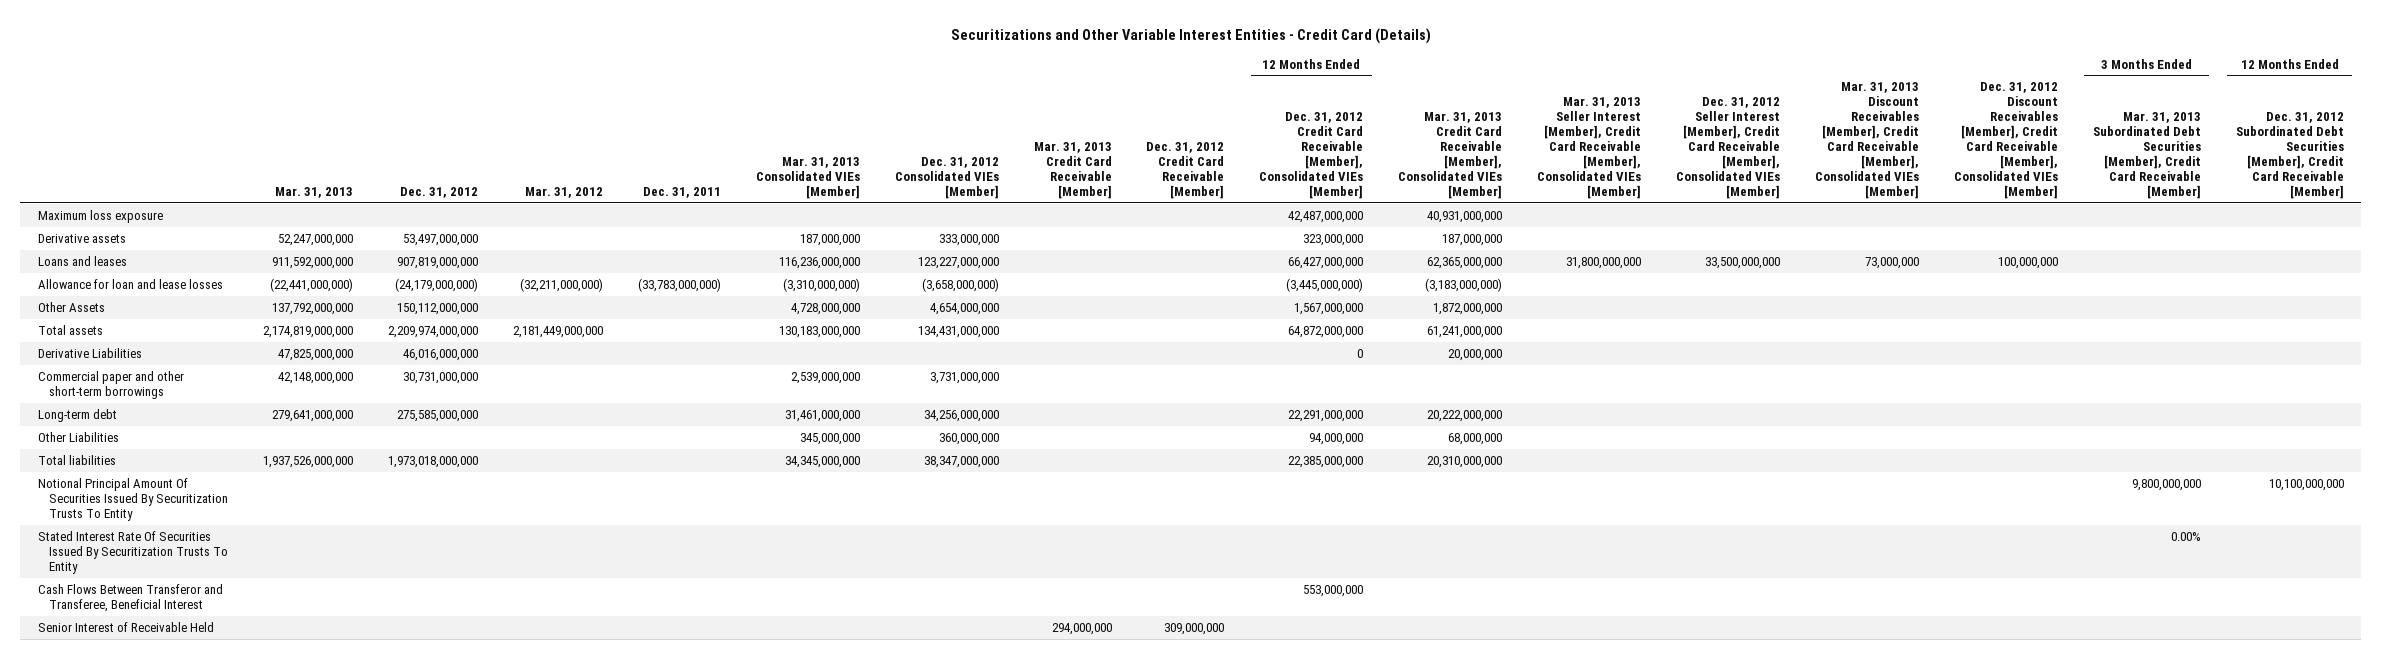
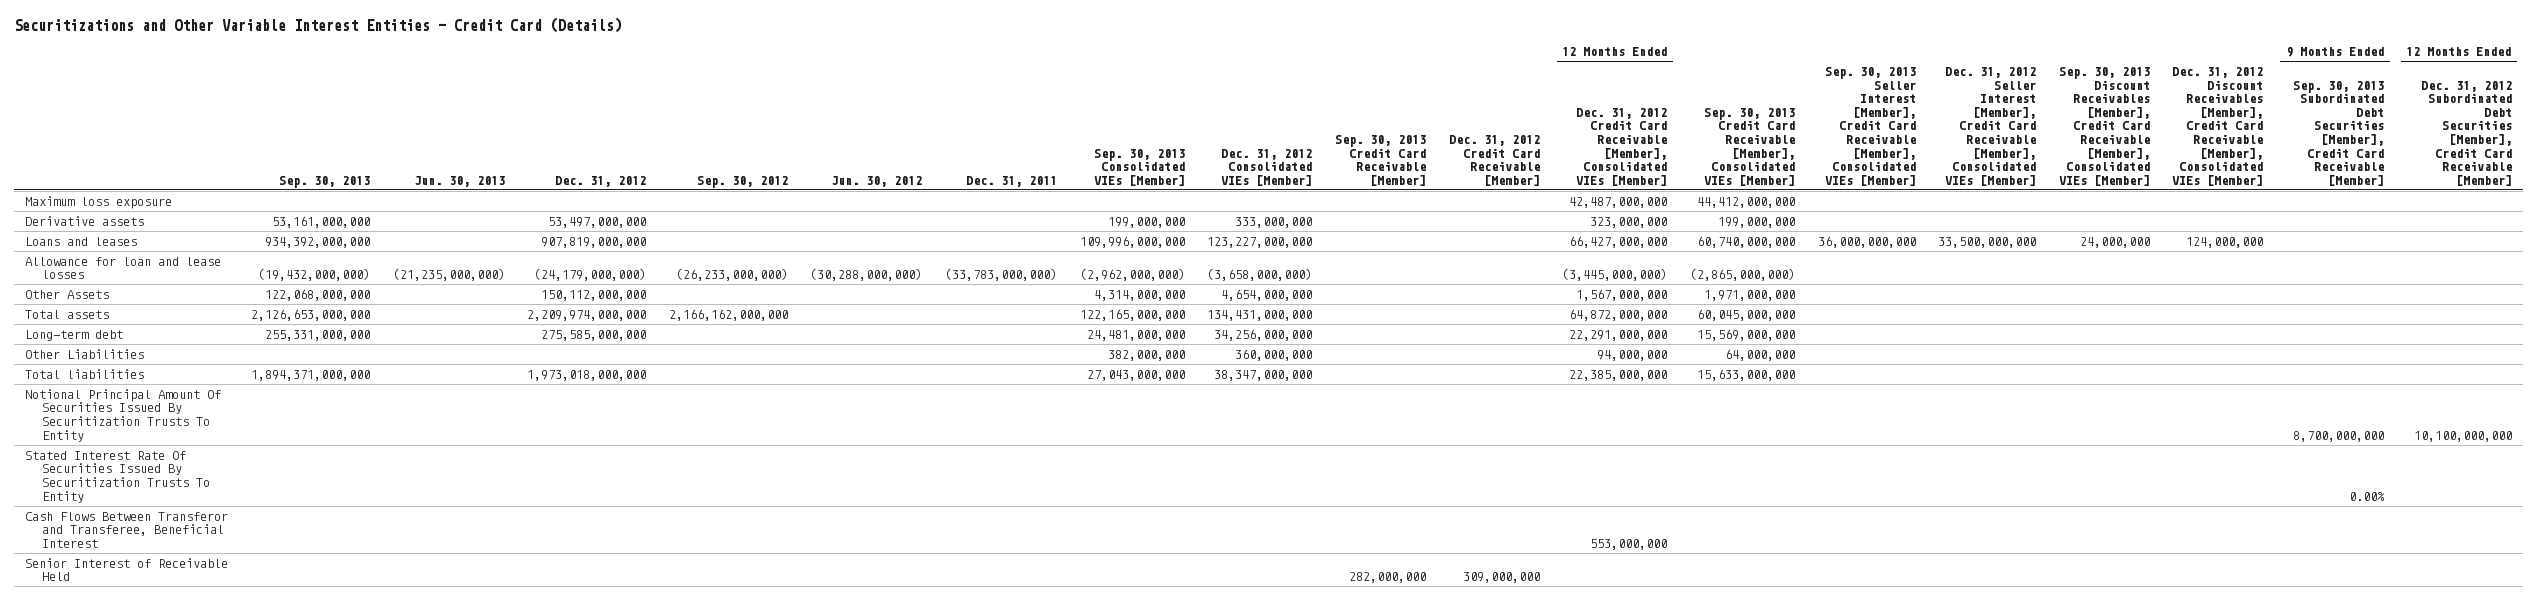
- | Mar. 31, 2013 | Dec. 31, 2012 | Mar. 31, 2012 | Dec. 31, 2011 | Mar. 31, 2013 Consolidated VIEs [Member] | Dec. 31, 2012 Consolidated VIEs [Member] | Mar. 31, 2013 Credit Card Receivable [Member] | Dec. 31, 2012 Credit Card Receivable [Member] | 12 Months Ended Dec. 31, 2012 Credit Card Receivable [Member], Consolidated VIEs [Member] | Mar. 31, 2013 Credit Card Receivable [Member], Consolidated VIEs [Member] | Mar. 31, 2013 Seller Interest [Member], Credit Card Receivable [Member], Consolidated VIEs [Member] | Dec. 31, 2012 Seller Interest [Member], Credit Card Receivable [Member], Consolidated VIEs [Member] | Mar. 31, 2013 Discount Receivables [Member], Credit Card Receivable [Member], Consolidated VIEs [Member] | Dec. 31, 2012 Discount Receivables [Member], Credit Card Receivable [Member], Consolidated VIEs [Member] | 3 Months Ended Mar. 31, 2013 Subordinated Debt Securities [Member], Credit Card Receivable [Member] | 12 Months Ended Dec. 31, 2012 Subordinated Debt Securities [Member], Credit Card Receivable [Member]
+ | Sep. 30, 2013 | Jun. 30, 2013 | Dec. 31, 2012 | Sep. 30, 2012 | Jun. 30, 2012 | Dec. 31, 2011 | Sep. 30, 2013 Consolidated VIEs [Member] | Dec. 31, 2012 Consolidated VIEs [Member] | Sep. 30, 2013 Credit Card Receivable [Member] | Dec. 31, 2012 Credit Card Receivable [Member] | 12 Months Ended Dec. 31, 2012 Credit Card Receivable [Member], Consolidated VIEs [Member] | Sep. 30, 2013 Credit Card Receivable [Member], Consolidated VIEs [Member] | Sep. 30, 2013 Seller Interest [Member], Credit Card Receivable [Member], Consolidated VIEs [Member] | Dec. 31, 2012 Seller Interest [Member], Credit Card Receivable [Member], Consolidated VIEs [Member] | Sep. 30, 2013 Discount Receivables [Member], Credit Card Receivable [Member], Consolidated VIEs [Member] | Dec. 31, 2012 Discount Receivables [Member], Credit Card Receivable [Member], Consolidated VIEs [Member] | 9 Months Ended Sep. 30, 2013 Subordinated Debt Securities [Member], Credit Card Receivable [Member] | 12 Months Ended Dec. 31, 2012 Subordinated Debt Securities [Member], Credit Card Receivable [Member]
- Loans and leases | 911,592,000,000 | 907,819,000,000 | | | 116,236,000,000 | 123,227,000,000 | | | 66,427,000,000 | 62,365,000,000 | 31,800,000,000 | 33,500,000,000 | 73,000,000 | 100,000,000 | |
+ Loans and leases | 934,392,000,000 | | 907,819,000,000 | | | | 109,996,000,000 | 123,227,000,000 | | | 66,427,000,000 | 60,740,000,000 | 36,000,000,000 | 33,500,000,000 | 24,000,000 | 124,000,000 | |
- Derivative Liabilities | 47,825,000,000 | 46,016,000,000 | | | | | | | 0 | 20,000,000 | | | | | |
- Commercial paper and other short-term borrowings | 42,148,000,000 | 30,731,000,000 | | | 2,539,000,000 | 3,731,000,000 | | | | | | | | | |

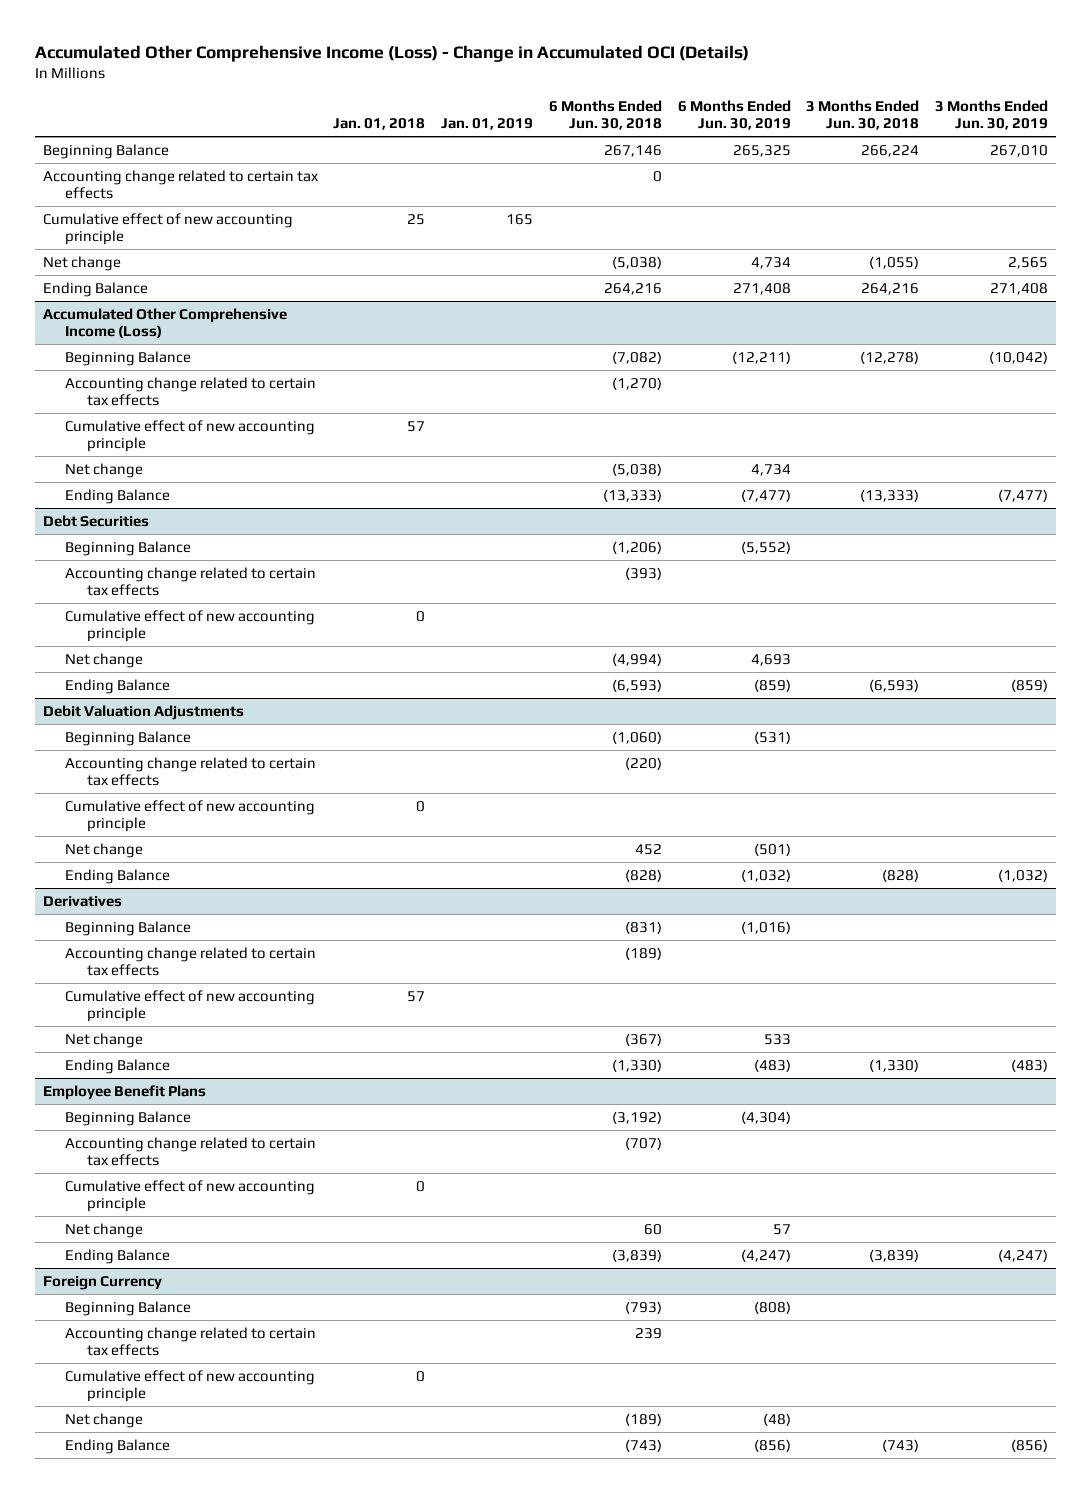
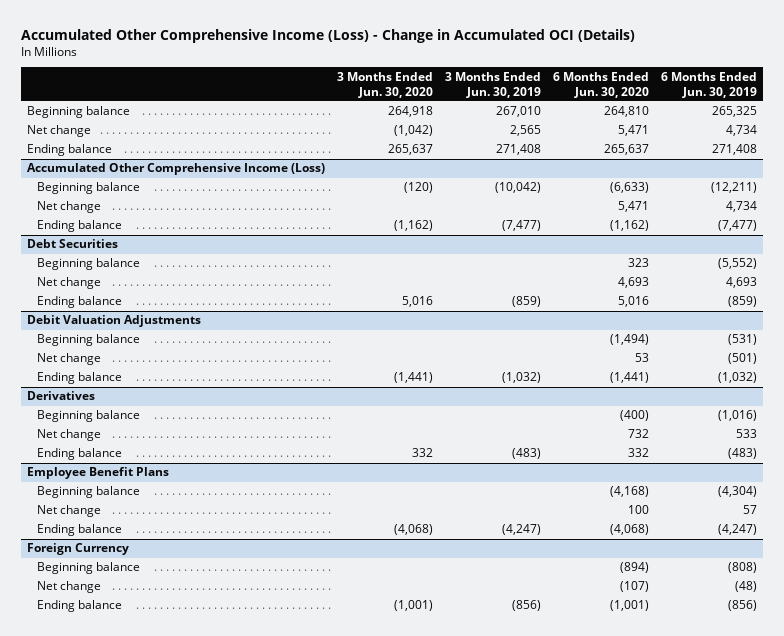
- | Jan. 01, 2018 | Jan. 01, 2019 | 6 Months Ended Jun. 30, 2018 | 6 Months Ended Jun. 30, 2019 | 3 Months Ended Jun. 30, 2018 | 3 Months Ended Jun. 30, 2019
+ | 3 Months Ended Jun. 30, 2020 | 3 Months Ended Jun. 30, 2019 | 6 Months Ended Jun. 30, 2020 | 6 Months Ended Jun. 30, 2019
- Beginning Balance | | | 267,146 | 265,325 | 266,224 | 267,010
- Accounting change related to certain tax effects | | | 0 | | |
- Cumulative effect of new accounting principle | 25 | 165 | | | |
+ Beginning balance | 264,918 | 267,010 | 264,810 | 265,325
- Ending Balance | | | 264,216 | 271,408 | 264,216 | 271,408
+ Ending balance | 265,637 | 271,408 | 265,637 | 271,408
@ Accumulated Other Comprehensive Income (Loss)
- Beginning Balance | | | (7,082) | (12,211) | (12,278) | (10,042)
- Accounting change related to certain tax effects | | | (1,270) | | |
- Cumulative effect of new accounting principle | 57 | | | | |
+ Beginning balance | (120) | (10,042) | (6,633) | (12,211)
- Ending Balance | | | (13,333) | (7,477) | (13,333) | (7,477)
+ Ending balance | (1,162) | (7,477) | (1,162) | (7,477)
@ Debt Securities
- Beginning Balance | | | (1,206) | (5,552) | |
- Accounting change related to certain tax effects | | | (393) | | |
- Cumulative effect of new accounting principle | 0 | | | | |
+ Beginning balance | | | 323 | (5,552)
- Ending Balance | | | (6,593) | (859) | (6,593) | (859)
+ Ending balance | 5,016 | (859) | 5,016 | (859)
@ Debit Valuation Adjustments
- Beginning Balance | | | (1,060) | (531) | |
- Accounting change related to certain tax effects | | | (220) | | |
- Cumulative effect of new accounting principle | 0 | | | | |
+ Beginning balance | | | (1,494) | (531)
- Ending Balance | | | (828) | (1,032) | (828) | (1,032)
+ Ending balance | (1,441) | (1,032) | (1,441) | (1,032)
@ Derivatives
- Beginning Balance | | | (831) | (1,016) | |
- Accounting change related to certain tax effects | | | (189) | | |
- Cumulative effect of new accounting principle | 57 | | | | |
+ Beginning balance | | | (400) | (1,016)
- Ending Balance | | | (1,330) | (483) | (1,330) | (483)
+ Ending balance | 332 | (483) | 332 | (483)
@ Employee Benefit Plans
- Beginning Balance | | | (3,192) | (4,304) | |
- Accounting change related to certain tax effects | | | (707) | | |
- Cumulative effect of new accounting principle | 0 | | | | |
+ Beginning balance | | | (4,168) | (4,304)
- Ending Balance | | | (3,839) | (4,247) | (3,839) | (4,247)
+ Ending balance | (4,068) | (4,247) | (4,068) | (4,247)
@ Foreign Currency
- Beginning Balance | | | (793) | (808) | |
- Accounting change related to certain tax effects | | | 239 | | |
- Cumulative effect of new accounting principle | 0 | | | | |
+ Beginning balance | | | (894) | (808)
- Ending Balance | | | (743) | (856) | (743) | (856)
+ Ending balance | (1,001) | (856) | (1,001) | (856)

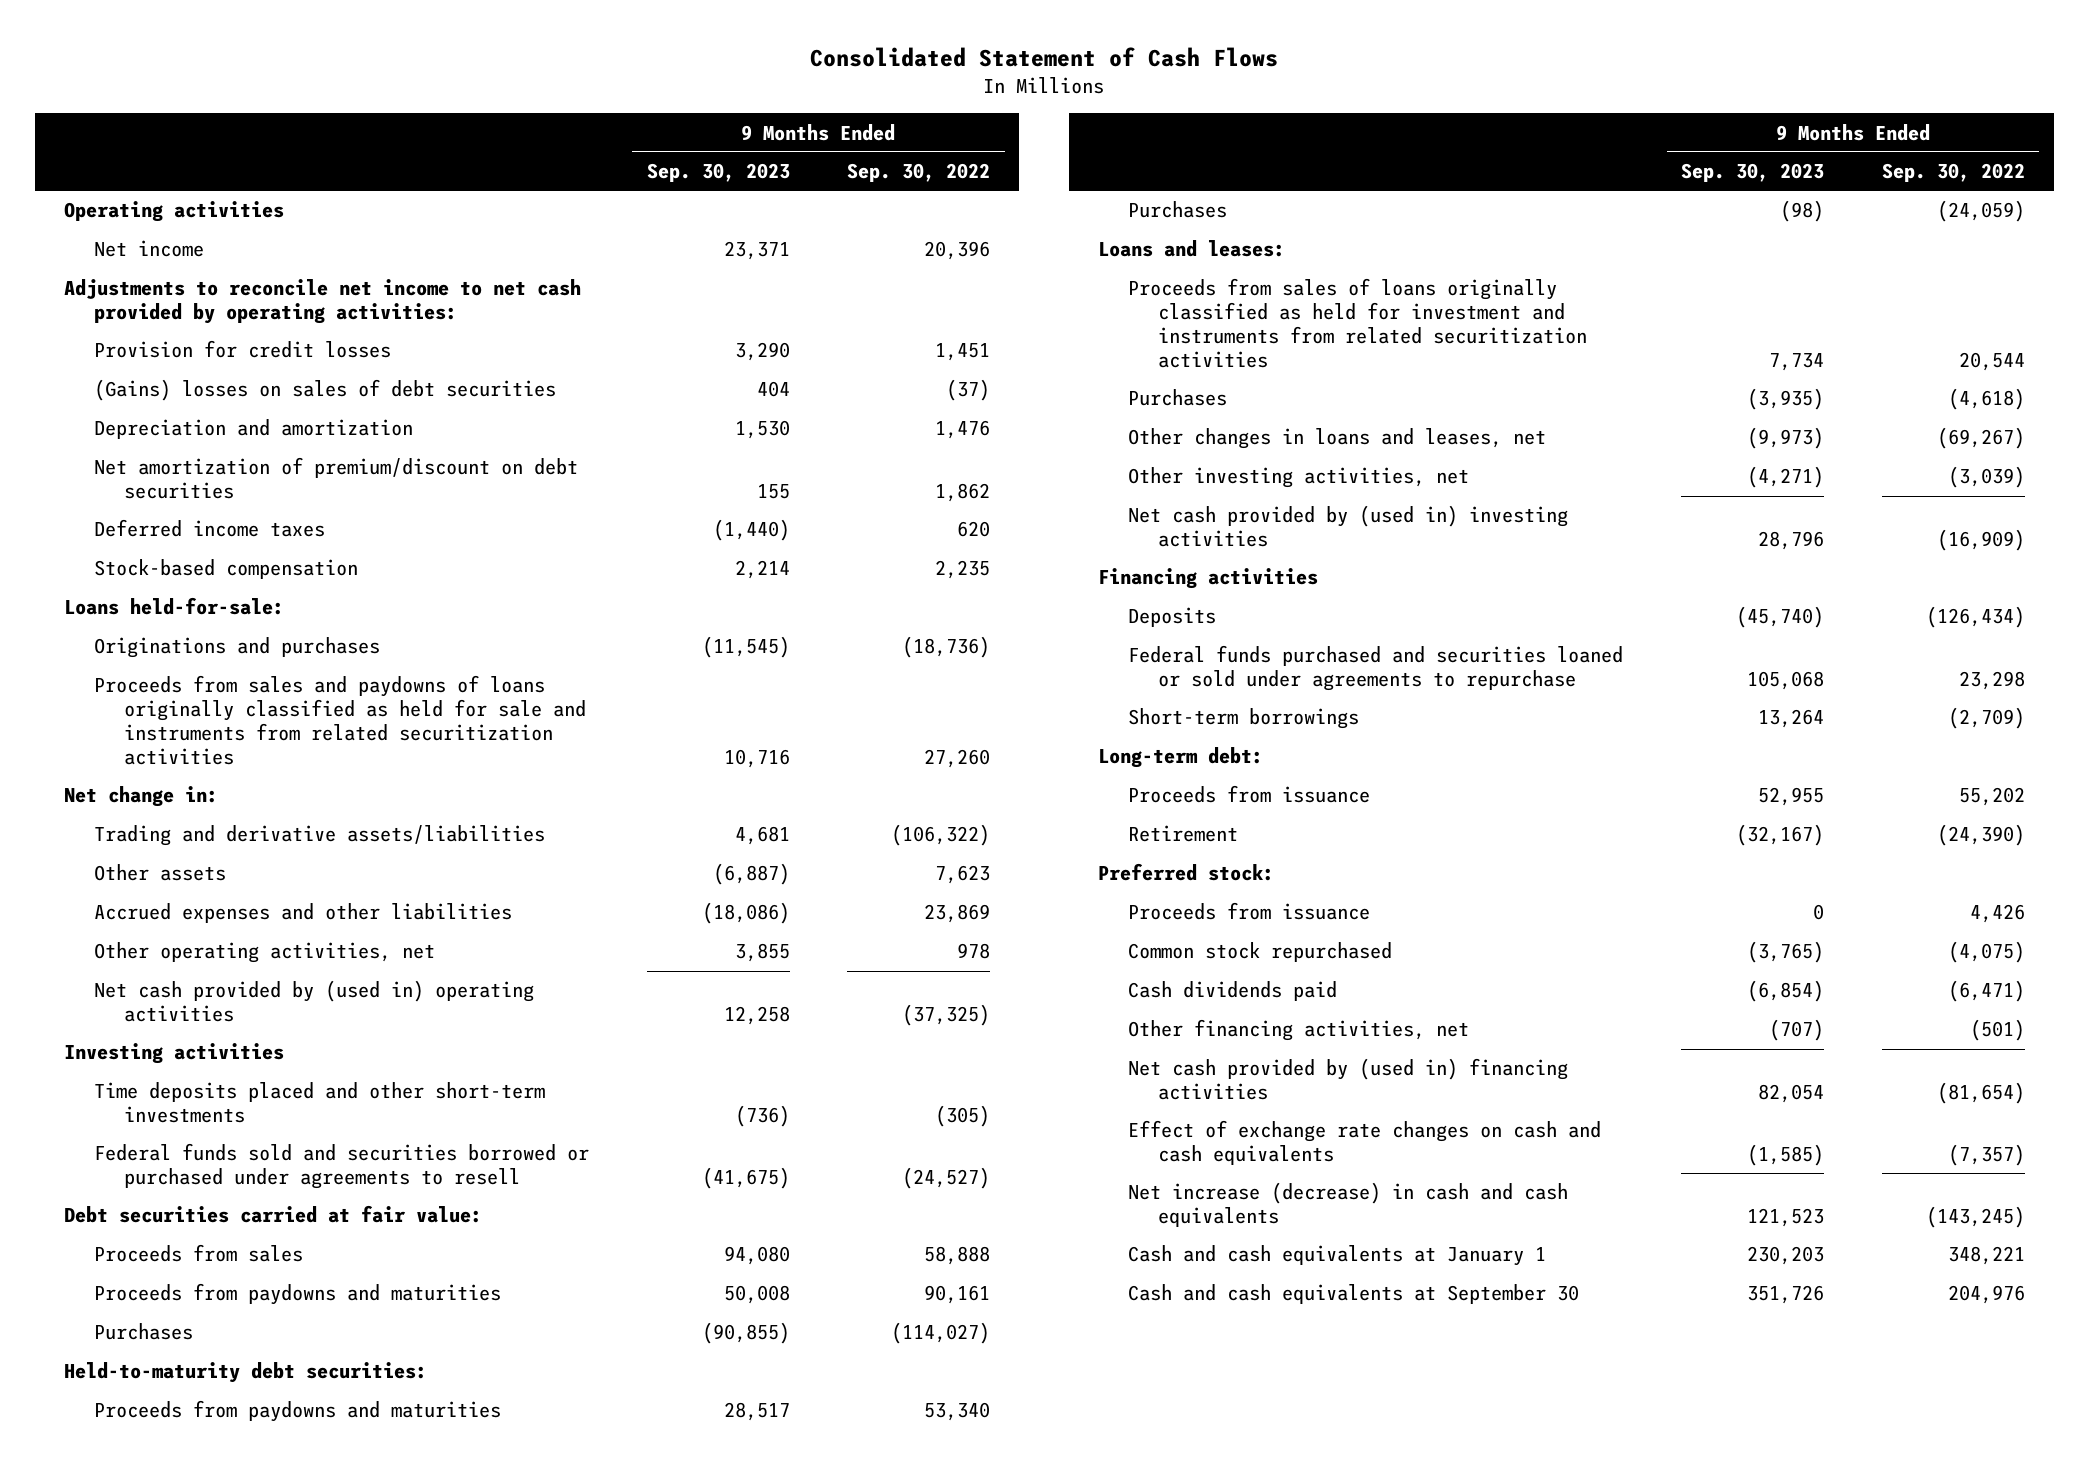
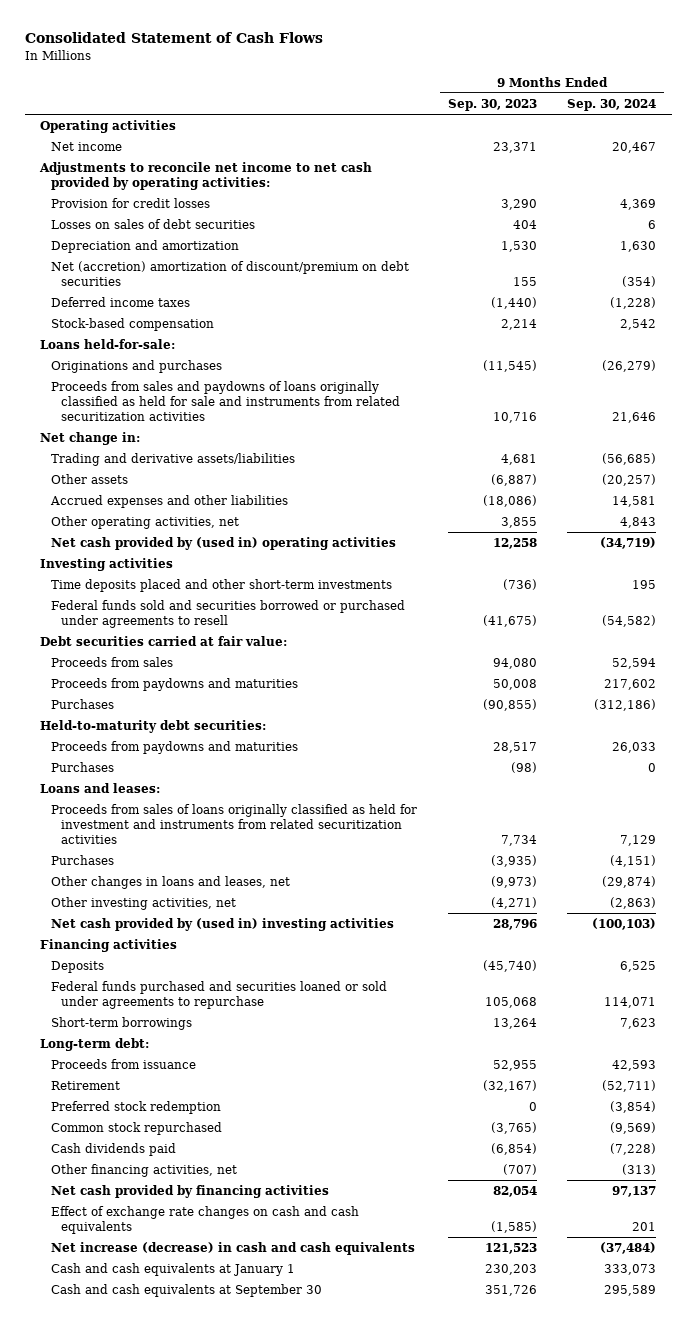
- | 9 Months Ended Sep. 30, 2023 | 9 Months Ended Sep. 30, 2022
+ | 9 Months Ended Sep. 30, 2023 | 9 Months Ended Sep. 30, 2024
- (Gains) losses on sales of debt securities | 404 | (37)
+ Losses on sales of debt securities | 404 | 6
- Net amortization of premium/discount on debt securities | 155 | 1,862
+ Net (accretion) amortization of discount/premium on debt securities | 155 | (354)
- Preferred stock:
- Proceeds from issuance | 0 | 4,426
+ Preferred stock redemption | 0 | (3,854)
- Net cash provided by (used in) financing activities | 82,054 | (81,654)
+ Net cash provided by financing activities | 82,054 | 97,137

